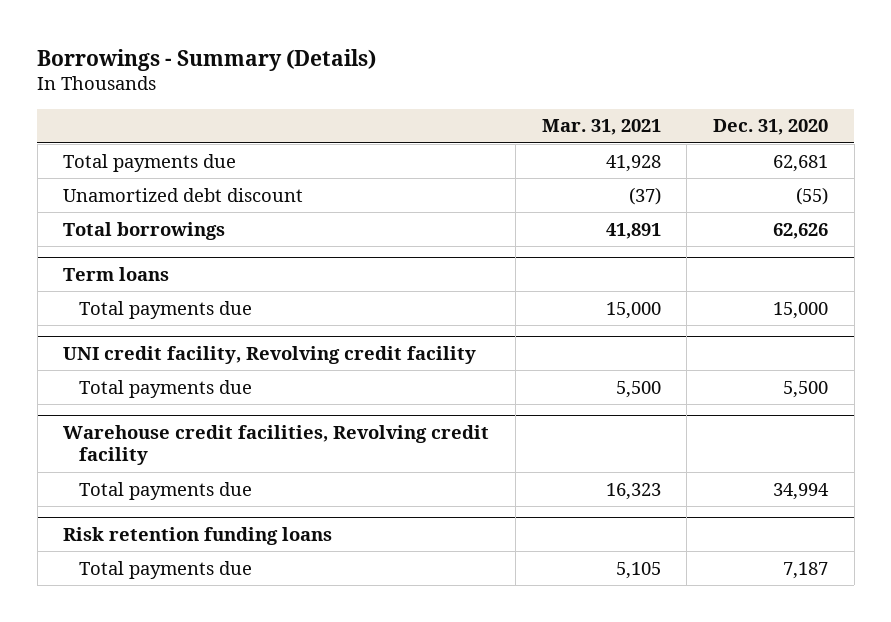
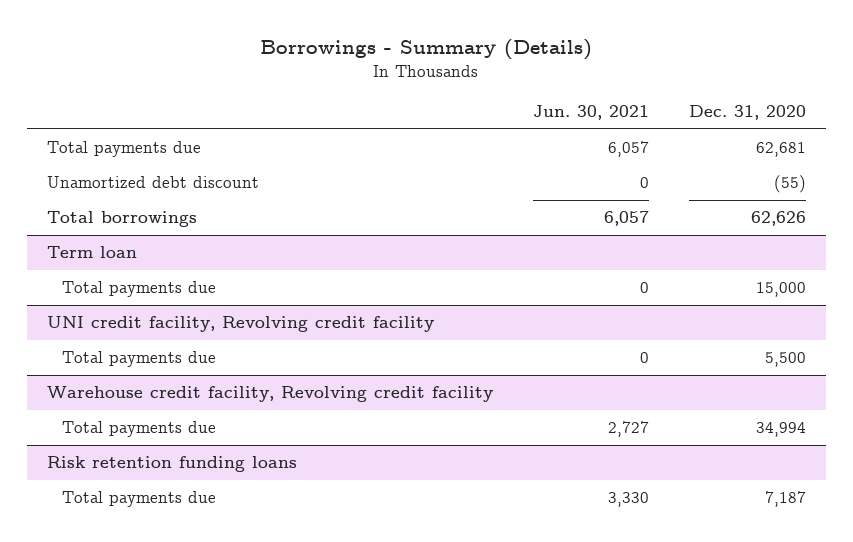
- | Mar. 31, 2021 | Dec. 31, 2020
+ | Jun. 30, 2021 | Dec. 31, 2020
- Term loans
+ Term loan
- Warehouse credit facilities, Revolving credit facility
+ Warehouse credit facility, Revolving credit facility

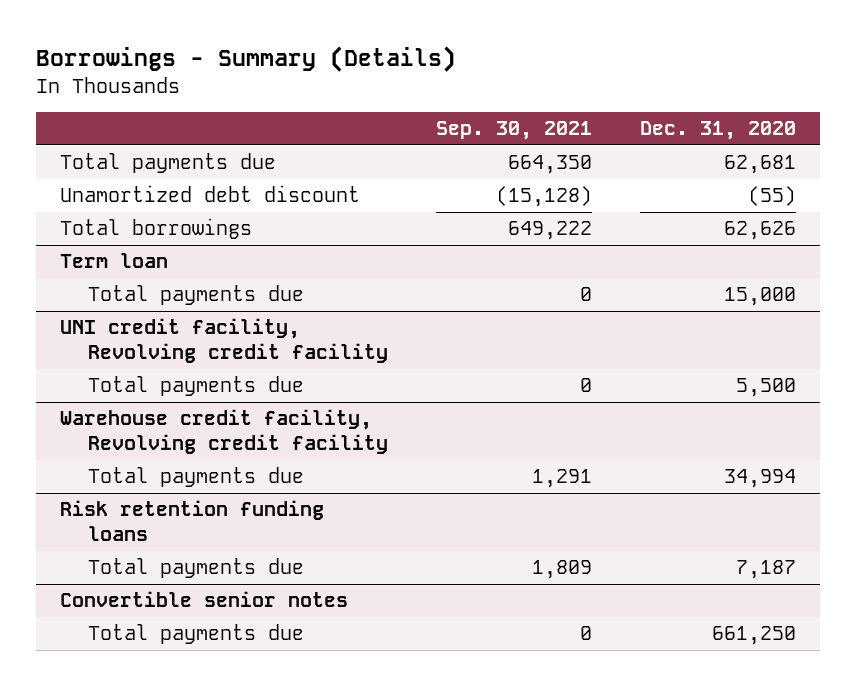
- | Jun. 30, 2021 | Dec. 31, 2020
+ | Sep. 30, 2021 | Dec. 31, 2020
+ Convertible senior notes
+ Total payments due | 0 | 661,250

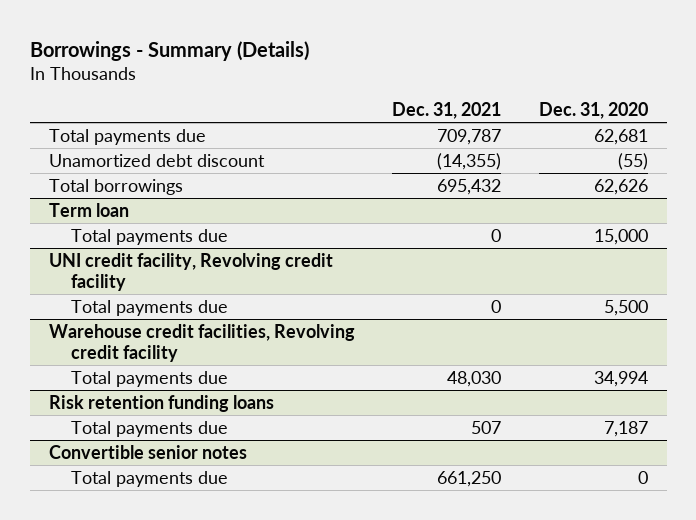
- | Sep. 30, 2021 | Dec. 31, 2020
+ | Dec. 31, 2021 | Dec. 31, 2020
- Warehouse credit facility, Revolving credit facility
+ Warehouse credit facilities, Revolving credit facility
@ Convertible senior notes
- Total payments due | 0 | 661,250
+ Total payments due | 661,250 | 0

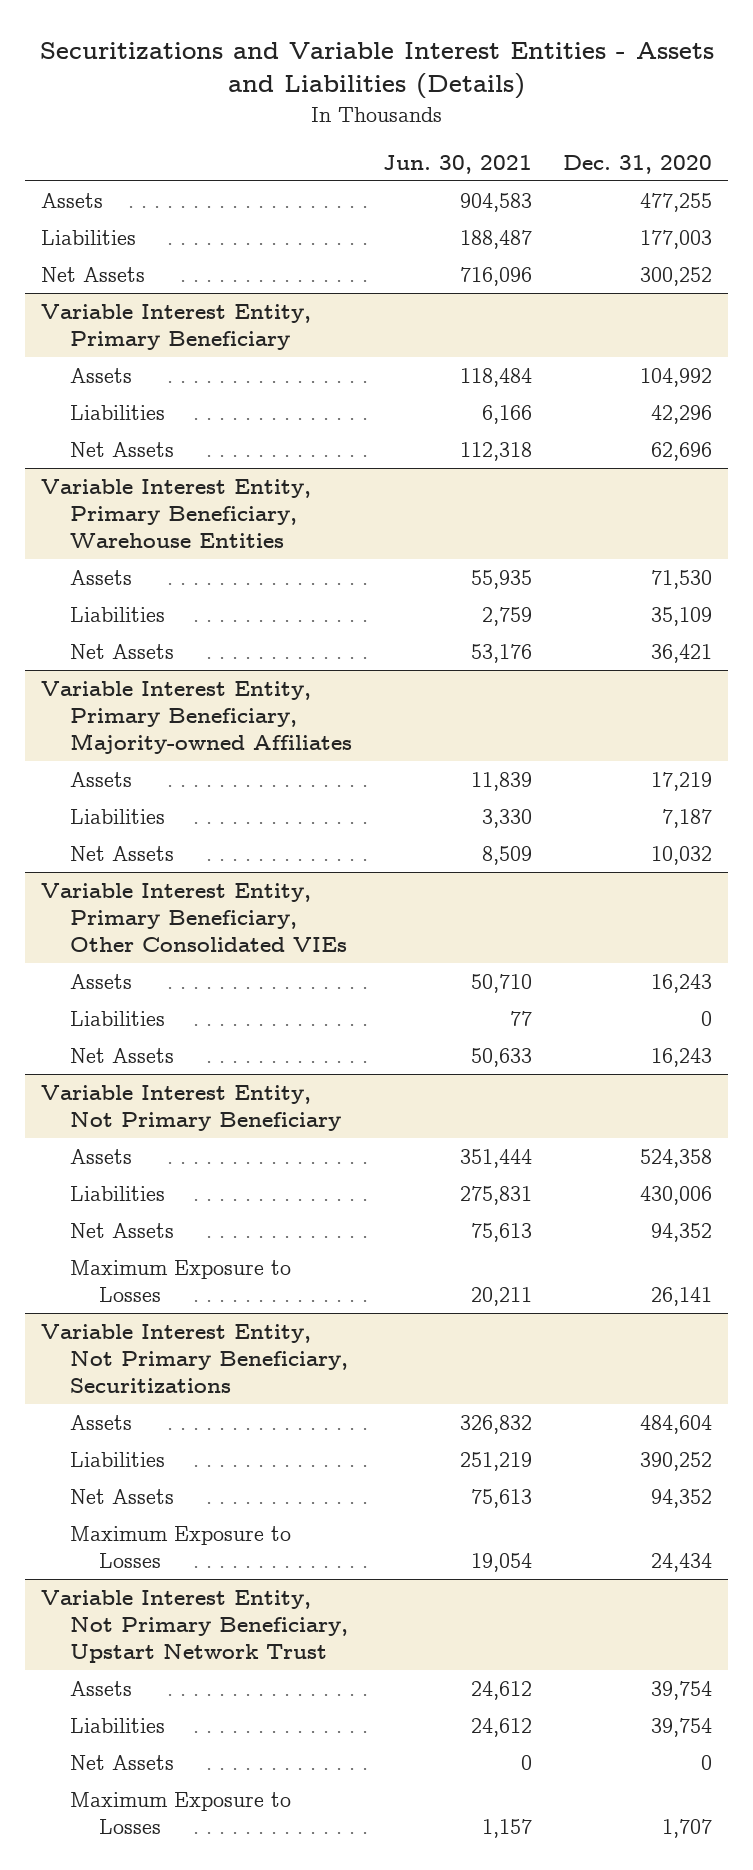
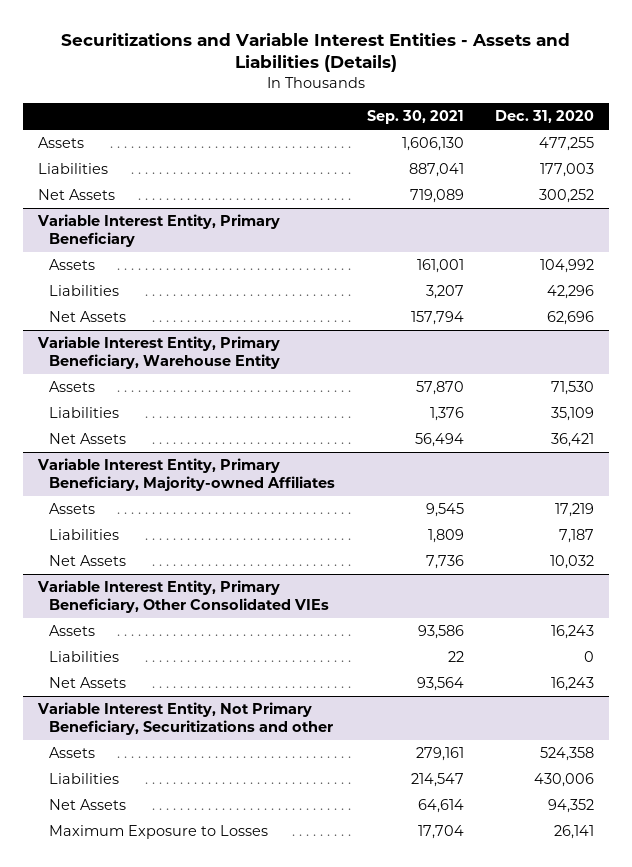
- | Jun. 30, 2021 | Dec. 31, 2020
+ | Sep. 30, 2021 | Dec. 31, 2020
- Variable Interest Entity, Primary Beneficiary, Warehouse Entities
+ Variable Interest Entity, Primary Beneficiary, Warehouse Entity
- Variable Interest Entity, Not Primary Beneficiary
+ Variable Interest Entity, Not Primary Beneficiary, Securitizations and other
- Variable Interest Entity, Not Primary Beneficiary, Securitizations
- Assets | 326,832 | 484,604
- Liabilities | 251,219 | 390,252
- Net Assets | 75,613 | 94,352
- Maximum Exposure to Losses | 19,054 | 24,434
- Variable Interest Entity, Not Primary Beneficiary, Upstart Network Trust
- Assets | 24,612 | 39,754
- Liabilities | 24,612 | 39,754
- Net Assets | 0 | 0
- Maximum Exposure to Losses | 1,157 | 1,707

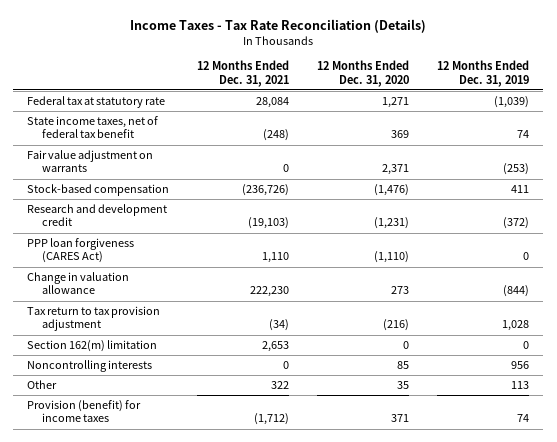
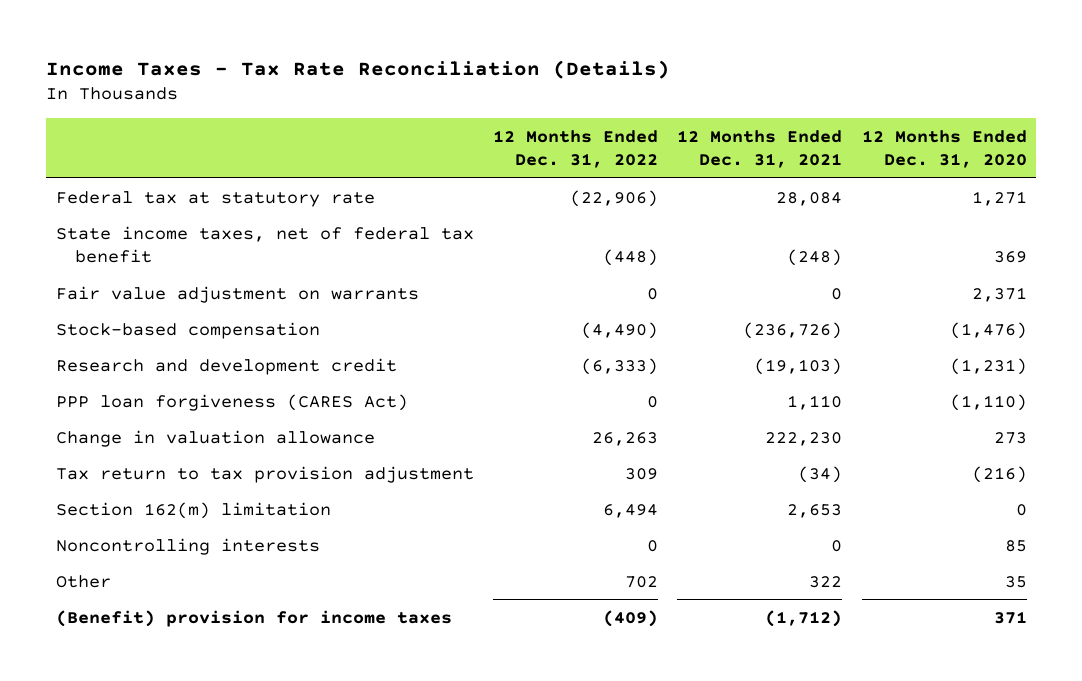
- | 12 Months Ended Dec. 31, 2021 | 12 Months Ended Dec. 31, 2020 | 12 Months Ended Dec. 31, 2019
+ | 12 Months Ended Dec. 31, 2022 | 12 Months Ended Dec. 31, 2021 | 12 Months Ended Dec. 31, 2020
- Provision (benefit) for income taxes | (1,712) | 371 | 74
+ (Benefit) provision for income taxes | (409) | (1,712) | 371

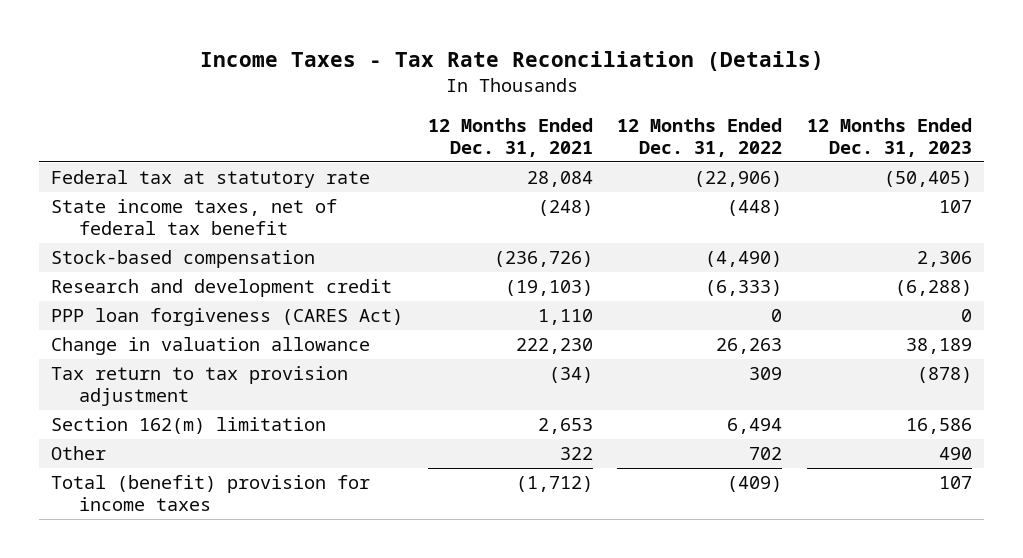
- | 12 Months Ended Dec. 31, 2022 | 12 Months Ended Dec. 31, 2021 | 12 Months Ended Dec. 31, 2020
+ | 12 Months Ended Dec. 31, 2021 | 12 Months Ended Dec. 31, 2022 | 12 Months Ended Dec. 31, 2023
- Fair value adjustment on warrants | 0 | 0 | 2,371
- Noncontrolling interests | 0 | 0 | 85
- (Benefit) provision for income taxes | (409) | (1,712) | 371
+ Total (benefit) provision for income taxes | (1,712) | (409) | 107

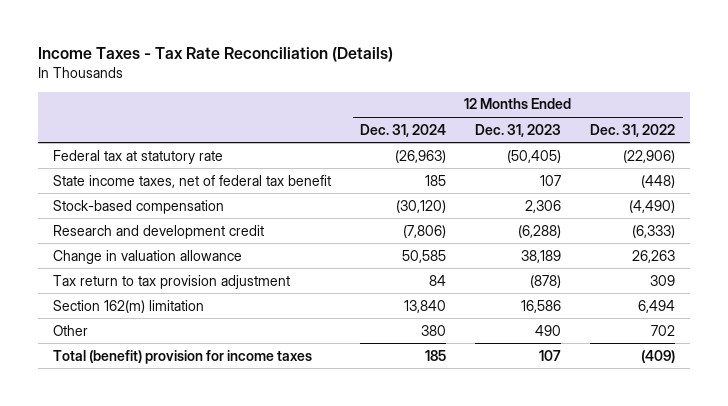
- | 12 Months Ended Dec. 31, 2021 | 12 Months Ended Dec. 31, 2022 | 12 Months Ended Dec. 31, 2023
+ | 12 Months Ended Dec. 31, 2024 | 12 Months Ended Dec. 31, 2023 | 12 Months Ended Dec. 31, 2022
- PPP loan forgiveness (CARES Act) | 1,110 | 0 | 0

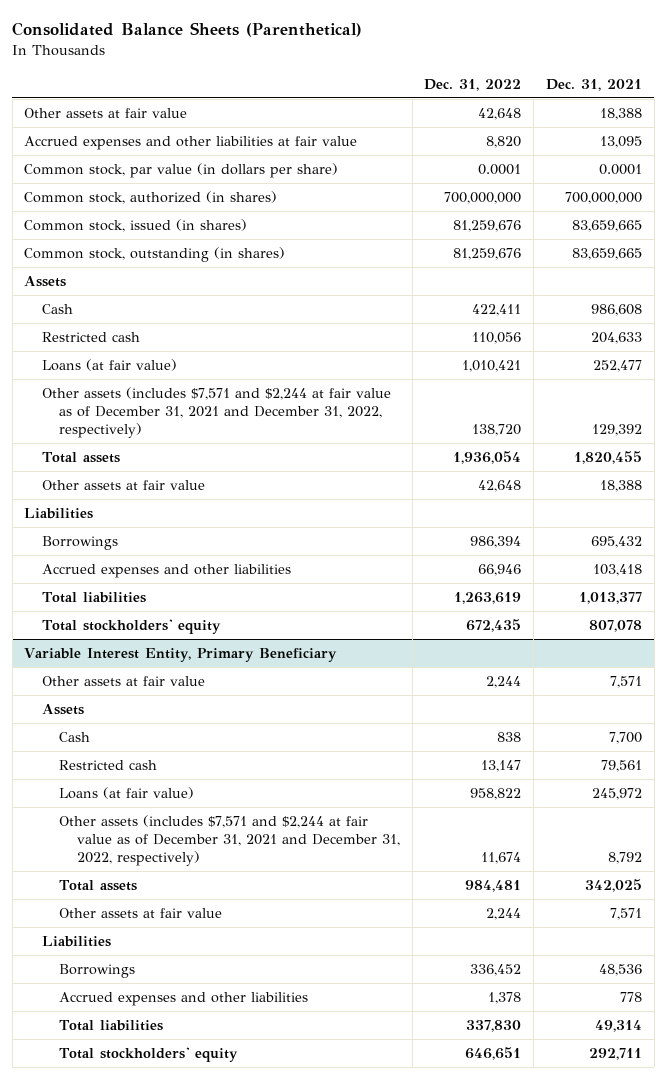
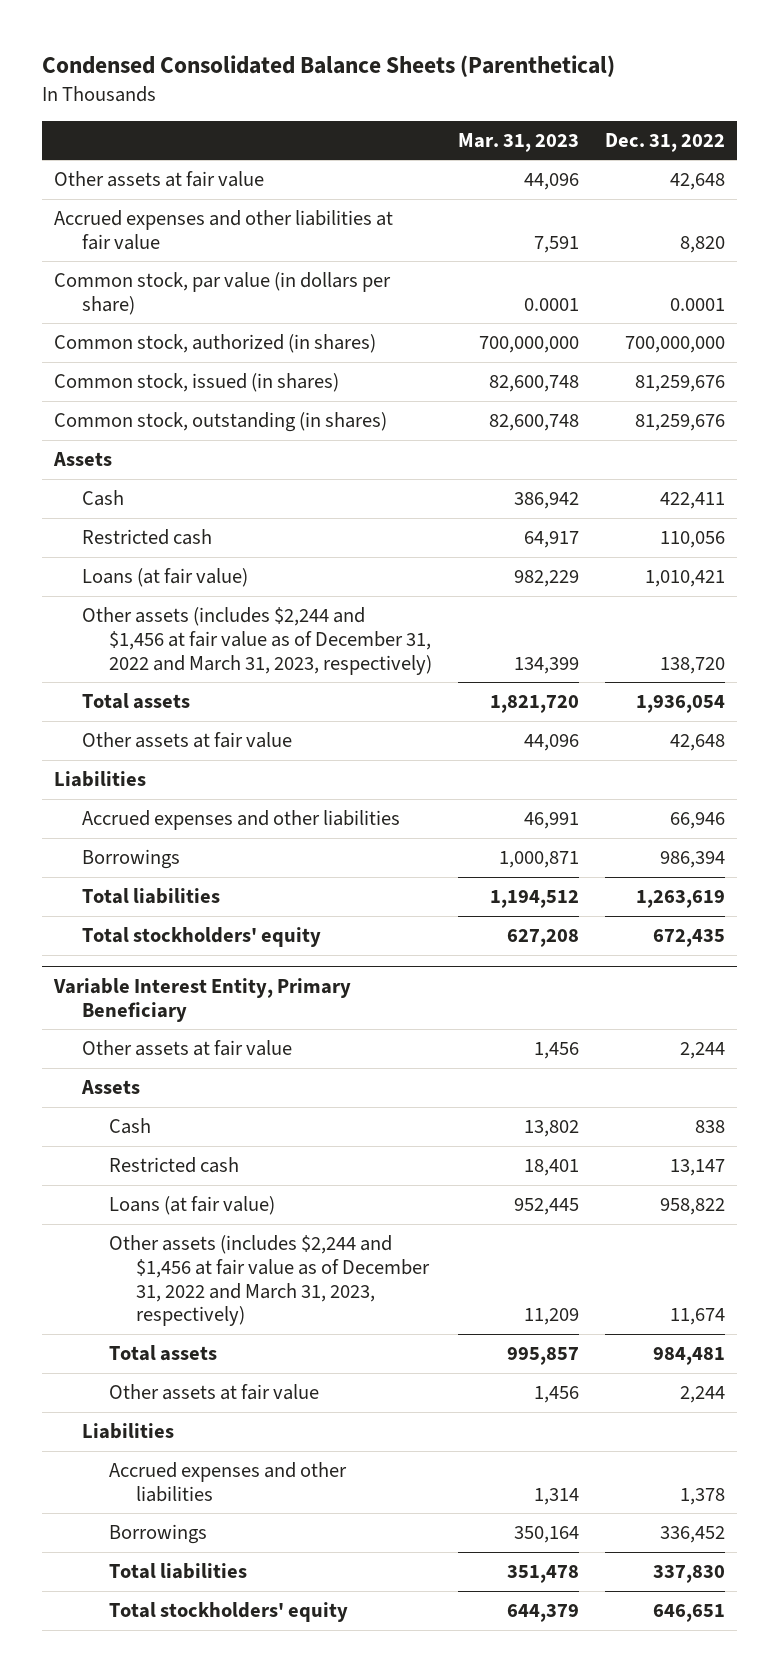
- Consolidated Balance Sheets (Parenthetical)
+ Condensed Consolidated Balance Sheets (Parenthetical)
- | Dec. 31, 2022 | Dec. 31, 2021
+ | Mar. 31, 2023 | Dec. 31, 2022
- Other assets (includes $7,571 and $2,244 at fair value as of December 31, 2021 and December 31, 2022, respectively) | 138,720 | 129,392
+ Other assets (includes $2,244 and $1,456 at fair value as of December 31, 2022 and March 31, 2023, respectively) | 134,399 | 138,720
moved down: Borrowings | 1,000,871 | 986,394
@ Variable Interest Entity, Primary Beneficiary
- Other assets (includes $7,571 and $2,244 at fair value as of December 31, 2021 and December 31, 2022, respectively) | 11,674 | 8,792
+ Other assets (includes $2,244 and $1,456 at fair value as of December 31, 2022 and March 31, 2023, respectively) | 11,209 | 11,674
moved down: Borrowings | 350,164 | 336,452

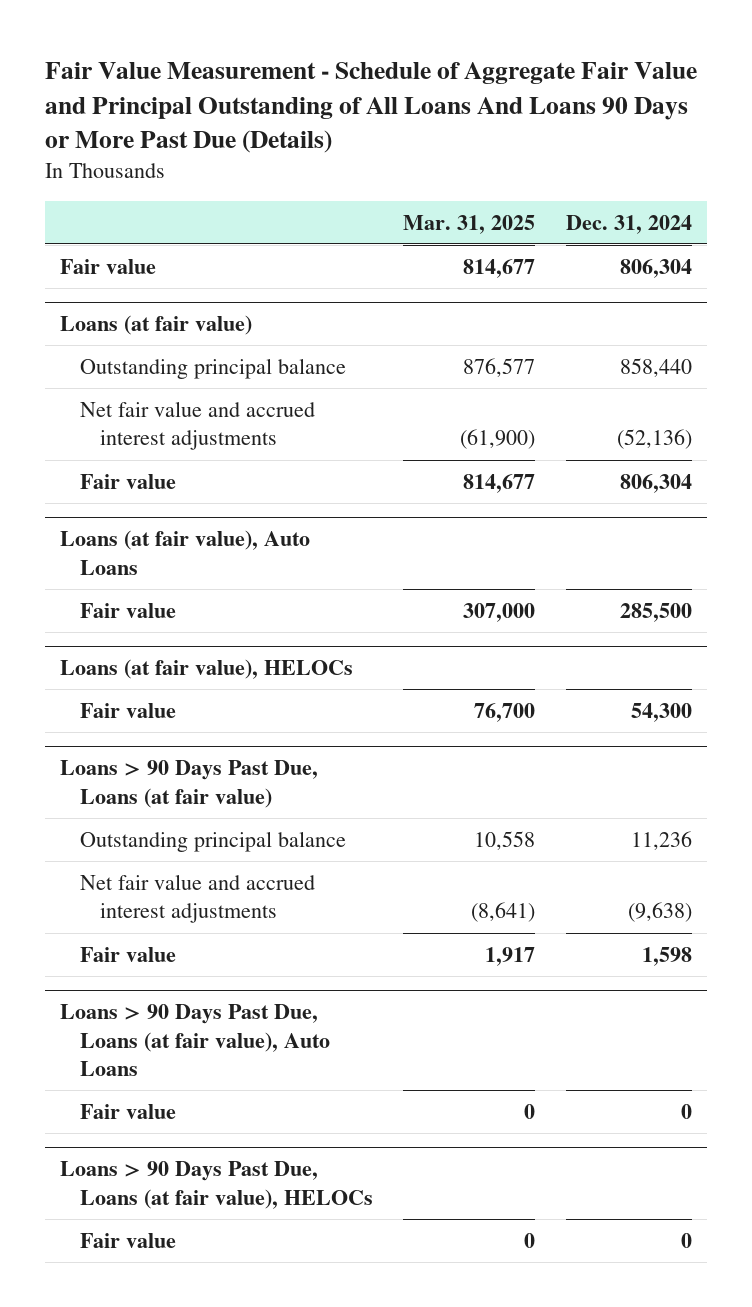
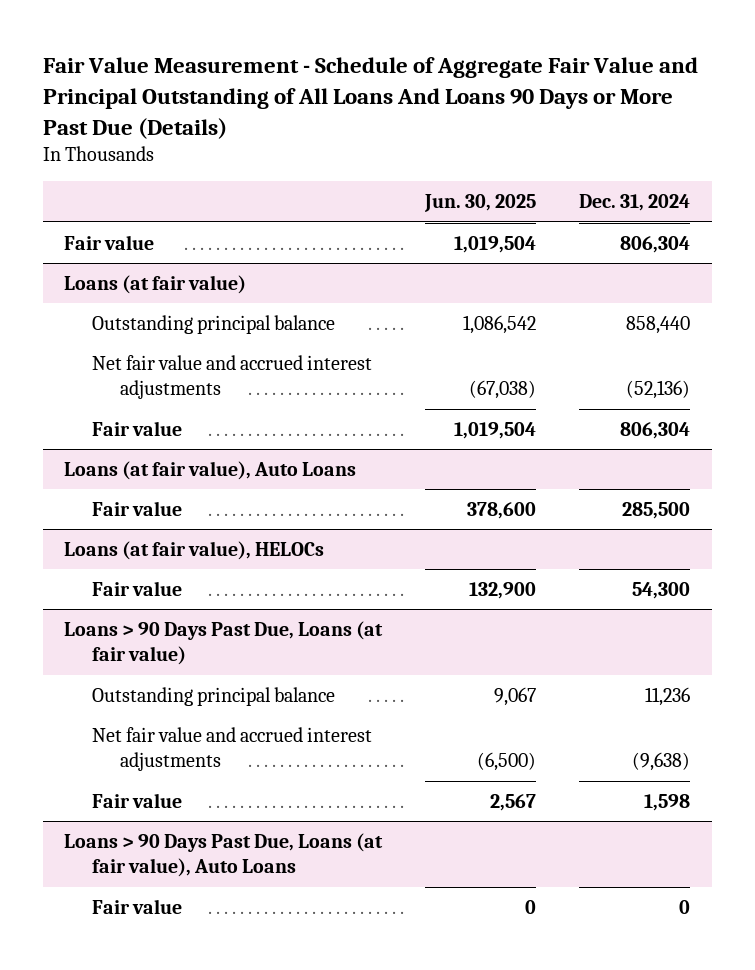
- | Mar. 31, 2025 | Dec. 31, 2024
+ | Jun. 30, 2025 | Dec. 31, 2024
- Loans > 90 Days Past Due, Loans (at fair value), HELOCs
- Fair value | 0 | 0

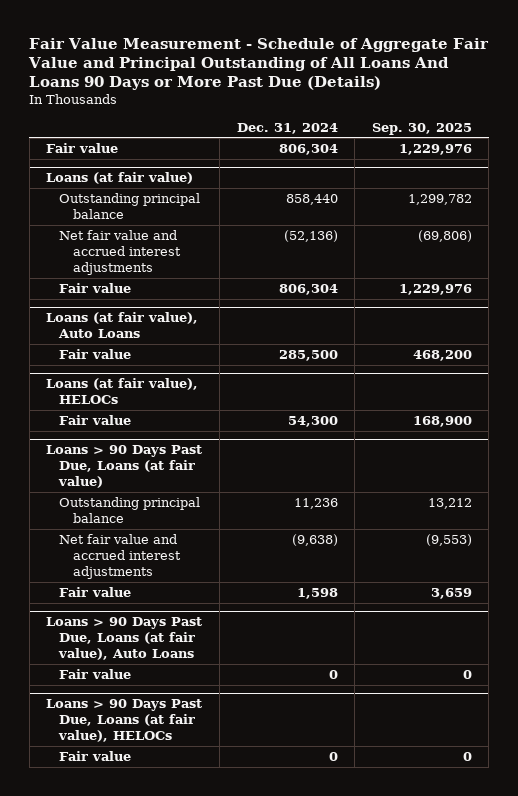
- | Jun. 30, 2025 | Dec. 31, 2024
+ | Dec. 31, 2024 | Sep. 30, 2025
+ Loans > 90 Days Past Due, Loans (at fair value), HELOCs
+ Fair value | 0 | 0

